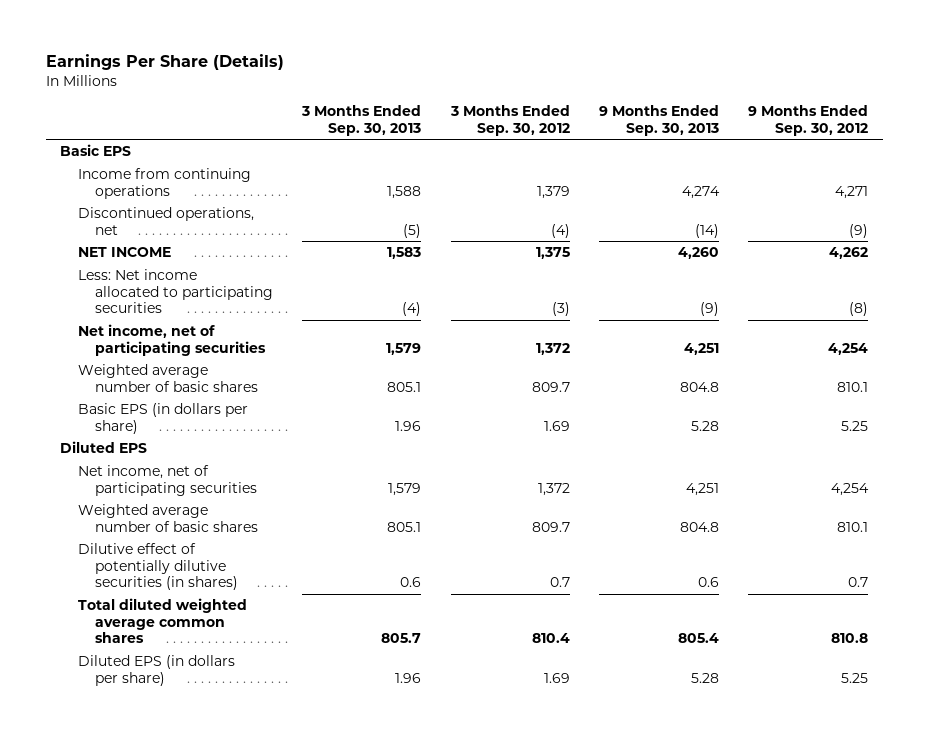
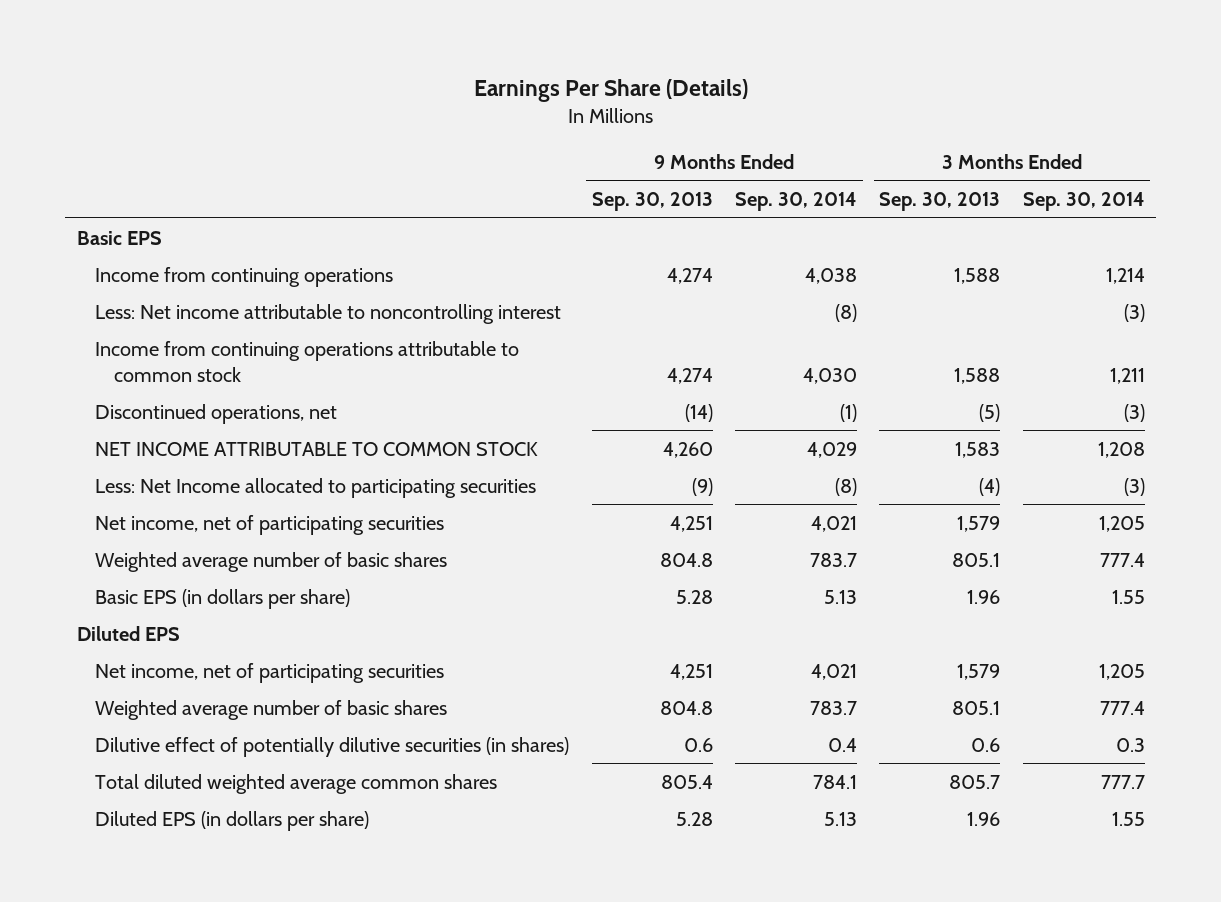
- | 3 Months Ended Sep. 30, 2013 | 3 Months Ended Sep. 30, 2012 | 9 Months Ended Sep. 30, 2013 | 9 Months Ended Sep. 30, 2012
+ | 9 Months Ended Sep. 30, 2013 | 9 Months Ended Sep. 30, 2014 | 3 Months Ended Sep. 30, 2013 | 3 Months Ended Sep. 30, 2014
+ Less: Net income attributable to noncontrolling interest | | (8) | | (3)
+ Income from continuing operations attributable to common stock | 4,274 | 4,030 | 1,588 | 1,211
- NET INCOME | 1,583 | 1,375 | 4,260 | 4,262
- Less: Net income allocated to participating securities | (4) | (3) | (9) | (8)
+ NET INCOME ATTRIBUTABLE TO COMMON STOCK | 4,260 | 4,029 | 1,583 | 1,208
+ Less: Net Income allocated to participating securities | (9) | (8) | (4) | (3)

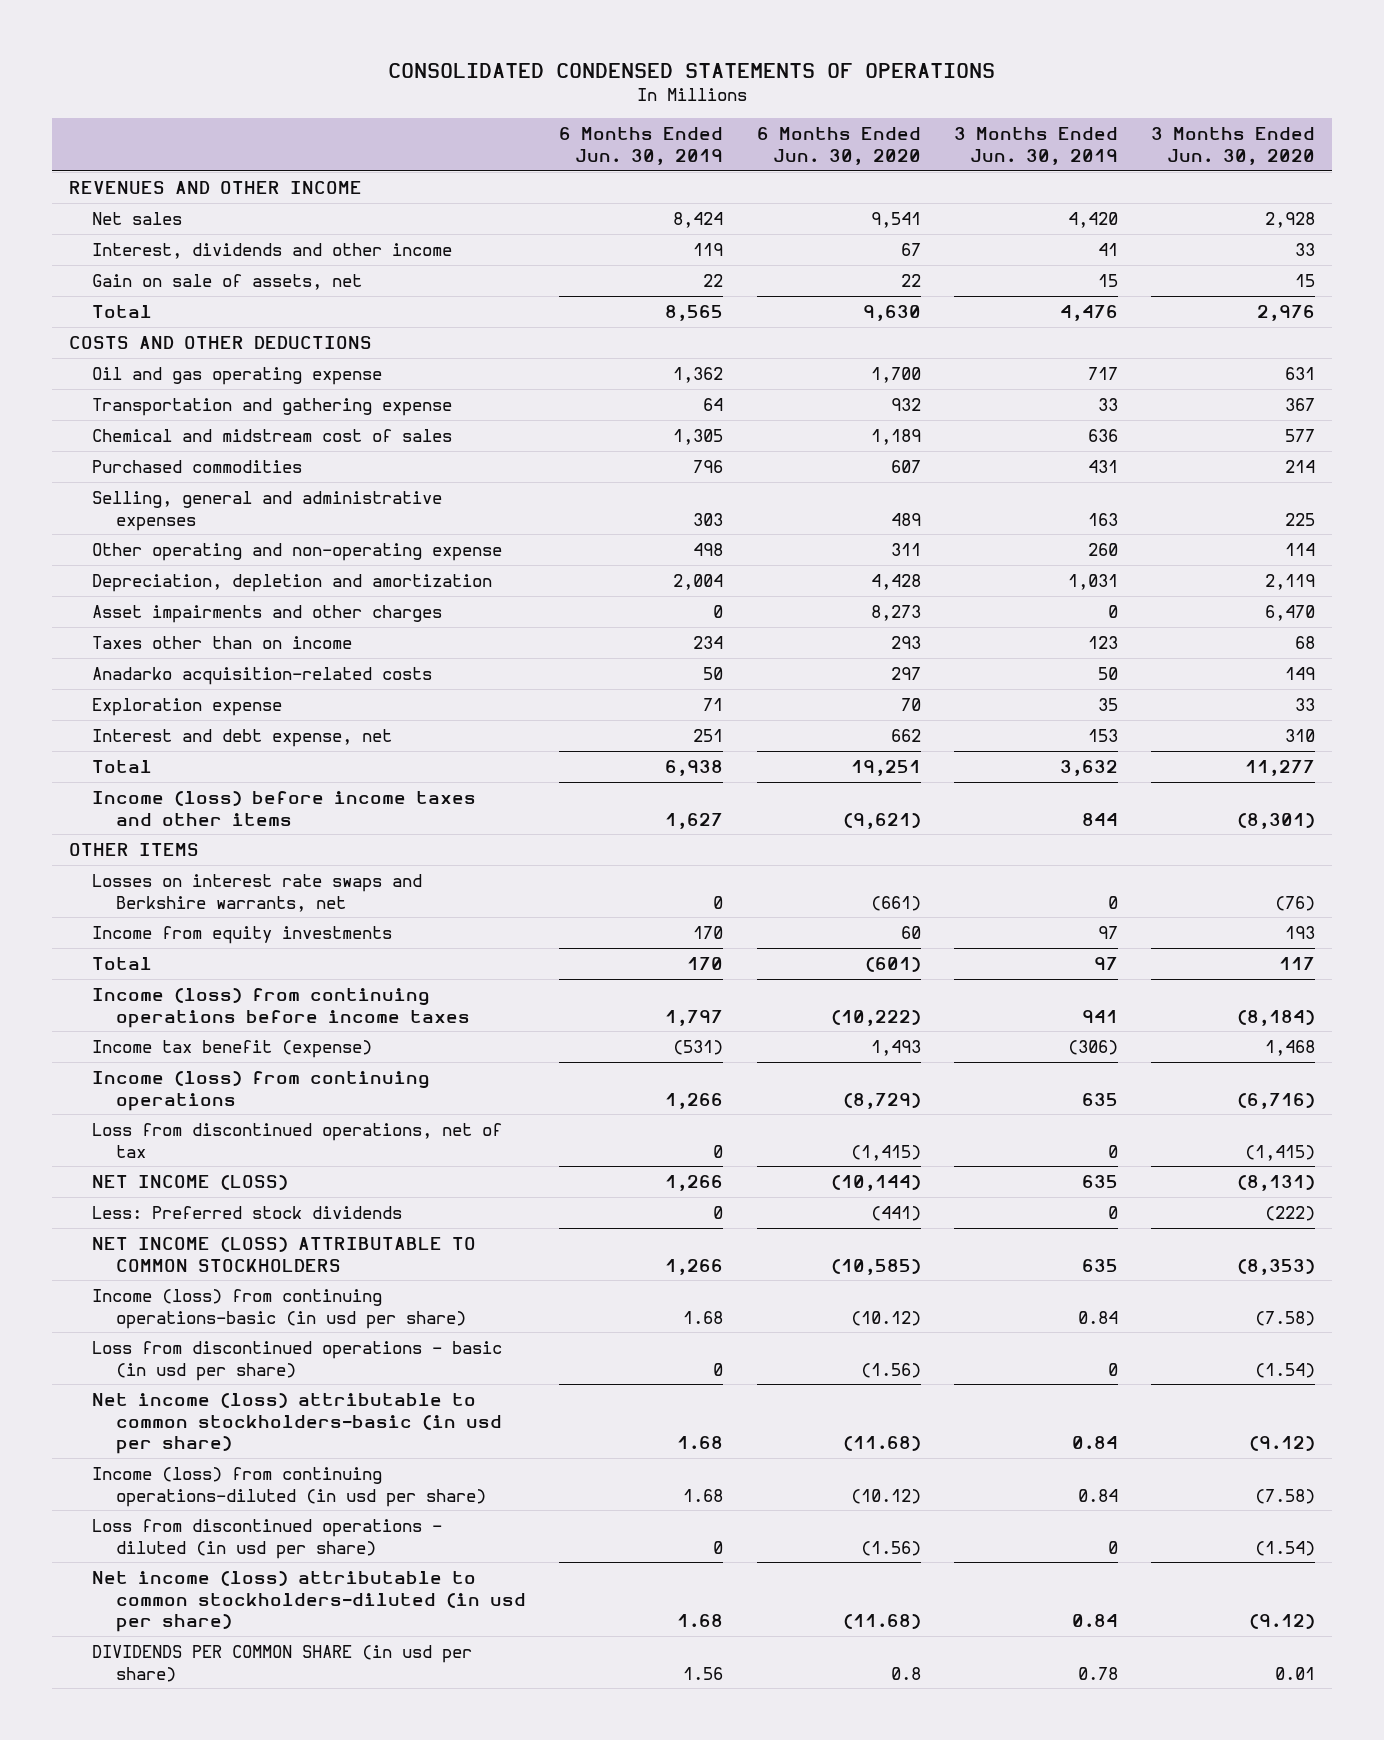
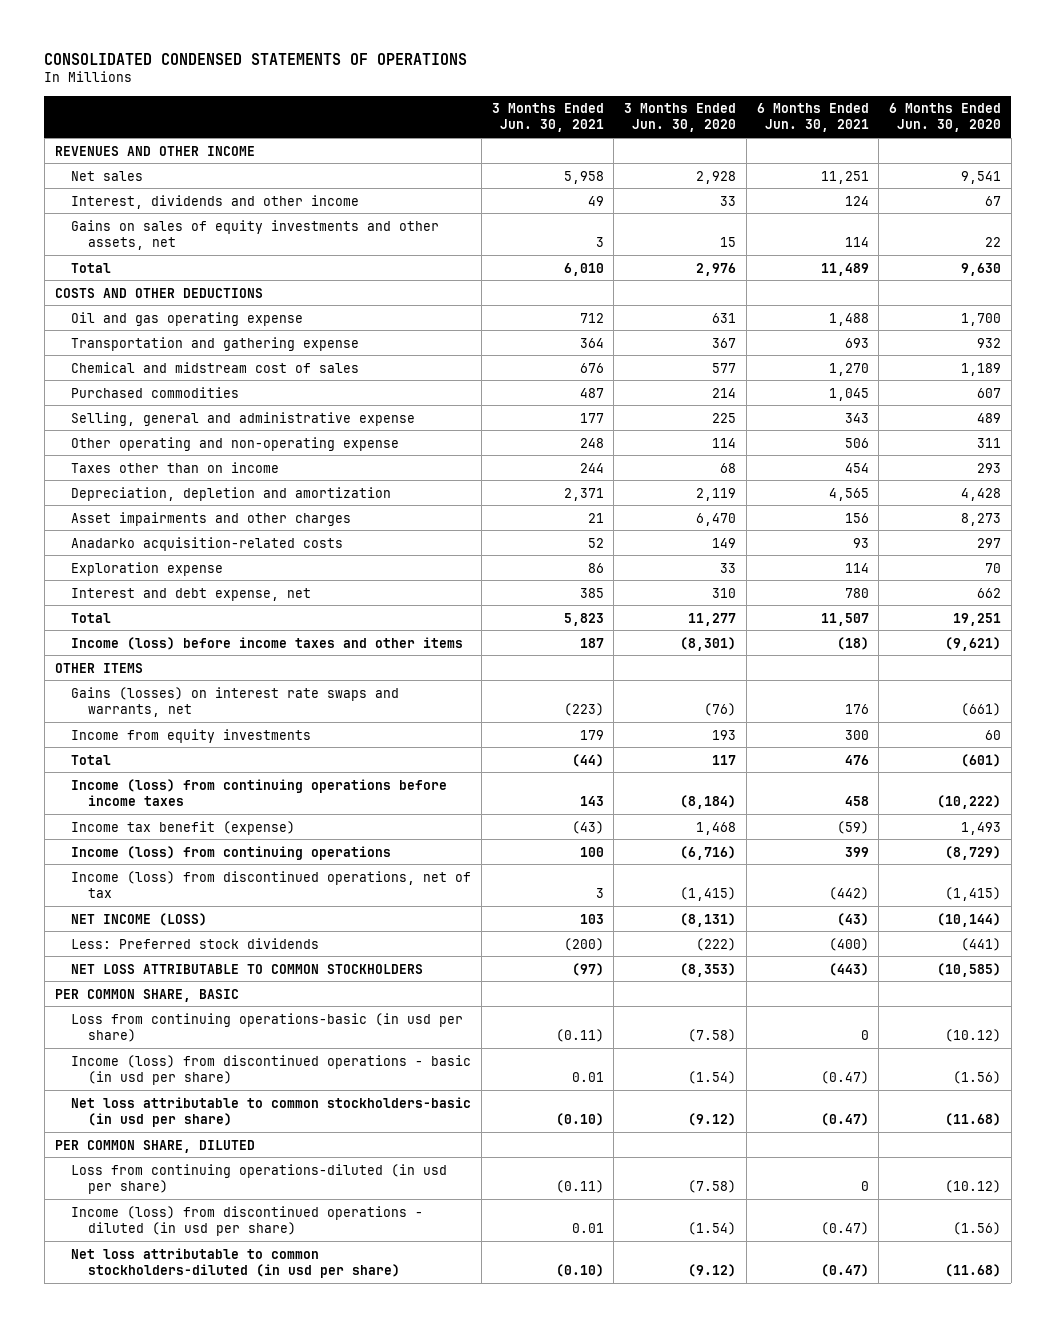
- | 6 Months Ended Jun. 30, 2019 | 6 Months Ended Jun. 30, 2020 | 3 Months Ended Jun. 30, 2019 | 3 Months Ended Jun. 30, 2020
+ | 3 Months Ended Jun. 30, 2021 | 3 Months Ended Jun. 30, 2020 | 6 Months Ended Jun. 30, 2021 | 6 Months Ended Jun. 30, 2020
- Gain on sale of assets, net | 22 | 22 | 15 | 15
+ Gains on sales of equity investments and other assets, net | 3 | 15 | 114 | 22
- Selling, general and administrative expenses | 303 | 489 | 163 | 225
+ Selling, general and administrative expense | 177 | 225 | 343 | 489
moved up: Taxes other than on income | 244 | 68 | 454 | 293
- Losses on interest rate swaps and Berkshire warrants, net | 0 | (661) | 0 | (76)
+ Gains (losses) on interest rate swaps and warrants, net | (223) | (76) | 176 | (661)
- Loss from discontinued operations, net of tax | 0 | (1,415) | 0 | (1,415)
+ Income (loss) from discontinued operations, net of tax | 3 | (1,415) | (442) | (1,415)
- NET INCOME (LOSS) ATTRIBUTABLE TO COMMON STOCKHOLDERS | 1,266 | (10,585) | 635 | (8,353)
- Income (loss) from continuing operations-basic (in usd per share) | 1.68 | (10.12) | 0.84 | (7.58)
- Loss from discontinued operations - basic (in usd per share) | 0 | (1.56) | 0 | (1.54)
- Net income (loss) attributable to common stockholders-basic (in usd per share) | 1.68 | (11.68) | 0.84 | (9.12)
- Income (loss) from continuing operations-diluted (in usd per share) | 1.68 | (10.12) | 0.84 | (7.58)
- Loss from discontinued operations - diluted (in usd per share) | 0 | (1.56) | 0 | (1.54)
- Net income (loss) attributable to common stockholders-diluted (in usd per share) | 1.68 | (11.68) | 0.84 | (9.12)
- DIVIDENDS PER COMMON SHARE (in usd per share) | 1.56 | 0.8 | 0.78 | 0.01
+ NET LOSS ATTRIBUTABLE TO COMMON STOCKHOLDERS | (97) | (8,353) | (443) | (10,585)
+ PER COMMON SHARE, BASIC
+ Loss from continuing operations-basic (in usd per share) | (0.11) | (7.58) | 0 | (10.12)
+ Income (loss) from discontinued operations - basic (in usd per share) | 0.01 | (1.54) | (0.47) | (1.56)
+ Net loss attributable to common stockholders-basic (in usd per share) | (0.10) | (9.12) | (0.47) | (11.68)
+ PER COMMON SHARE, DILUTED
+ Loss from continuing operations-diluted (in usd per share) | (0.11) | (7.58) | 0 | (10.12)
+ Income (loss) from discontinued operations - diluted (in usd per share) | 0.01 | (1.54) | (0.47) | (1.56)
+ Net loss attributable to common stockholders-diluted (in usd per share) | (0.10) | (9.12) | (0.47) | (11.68)

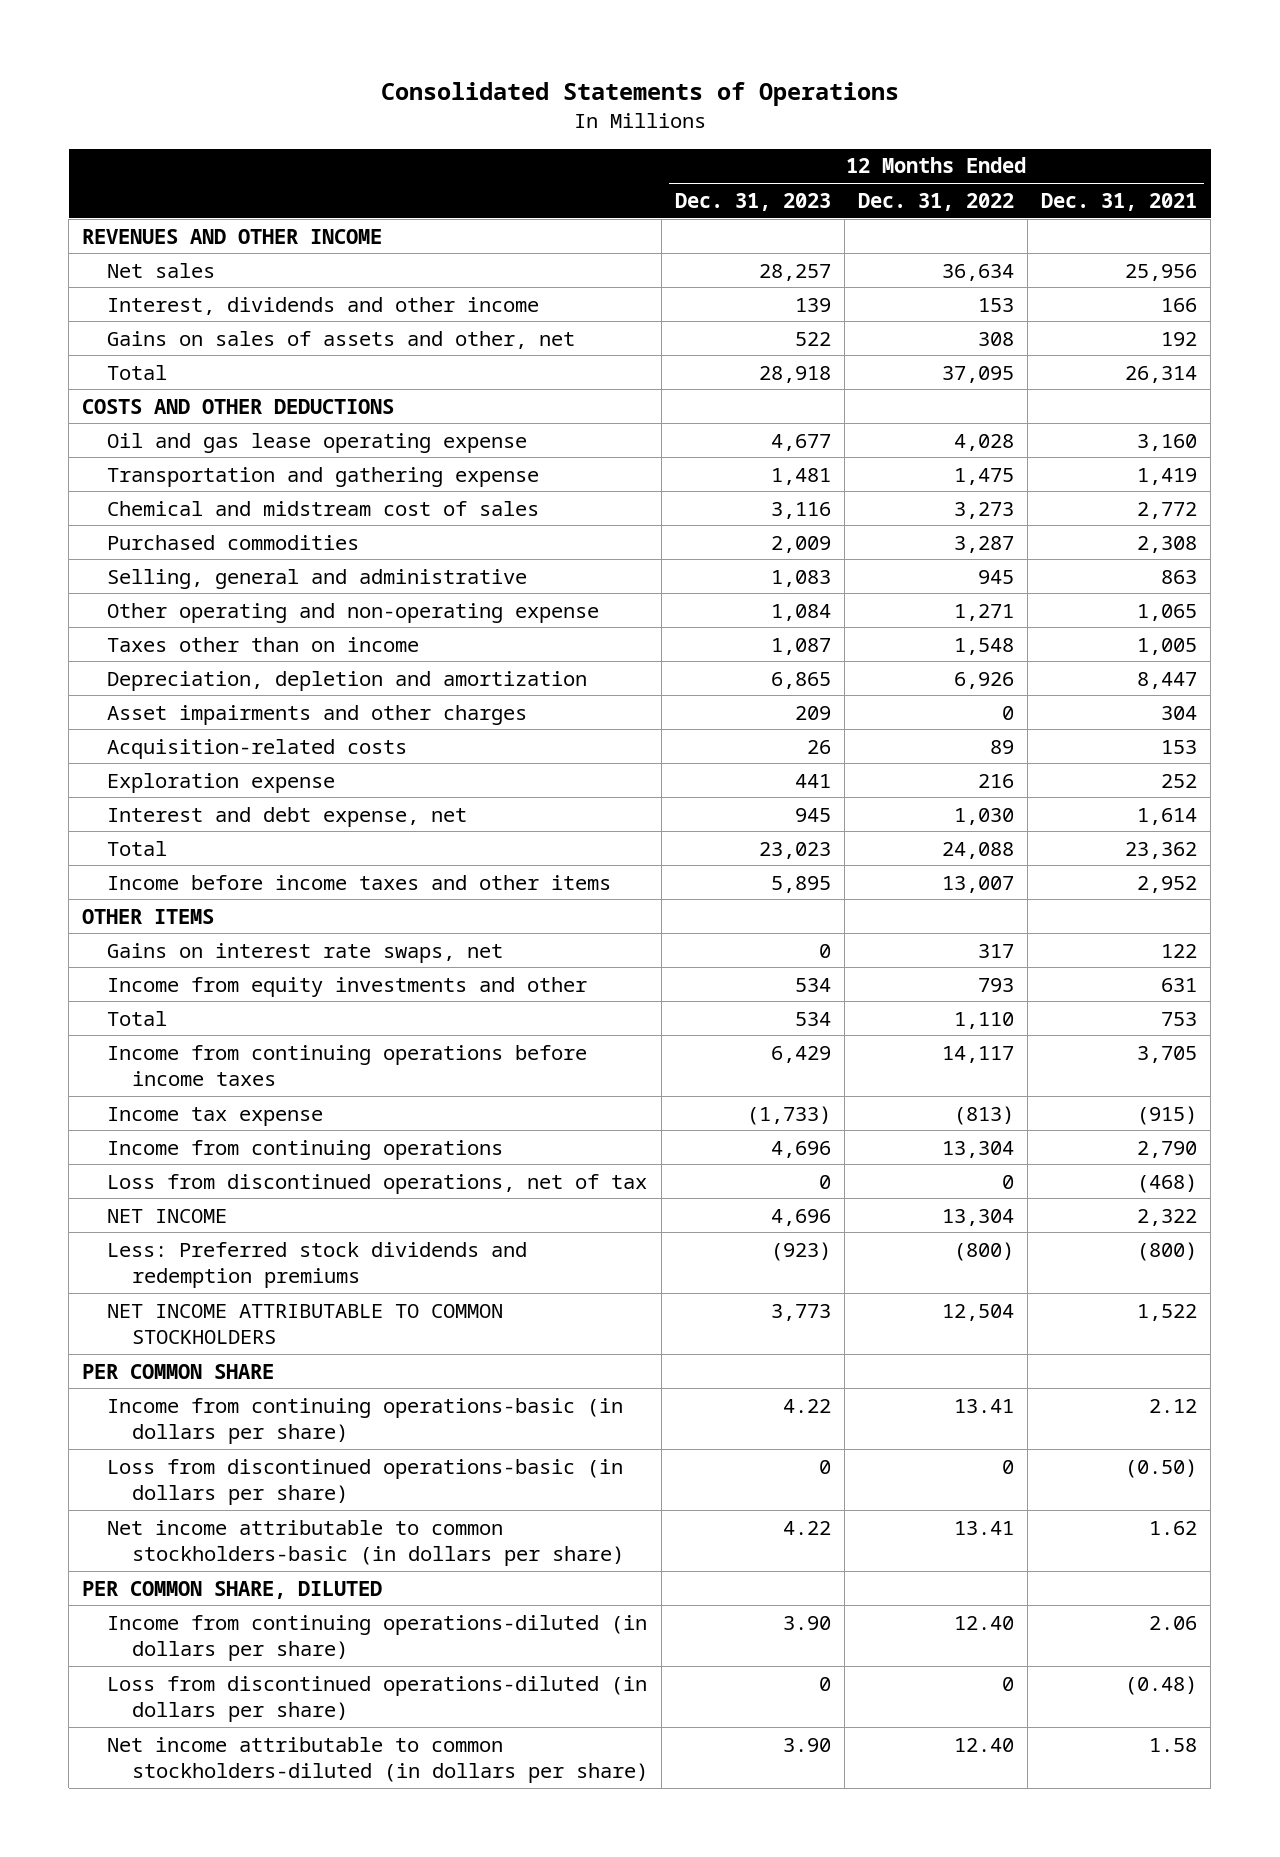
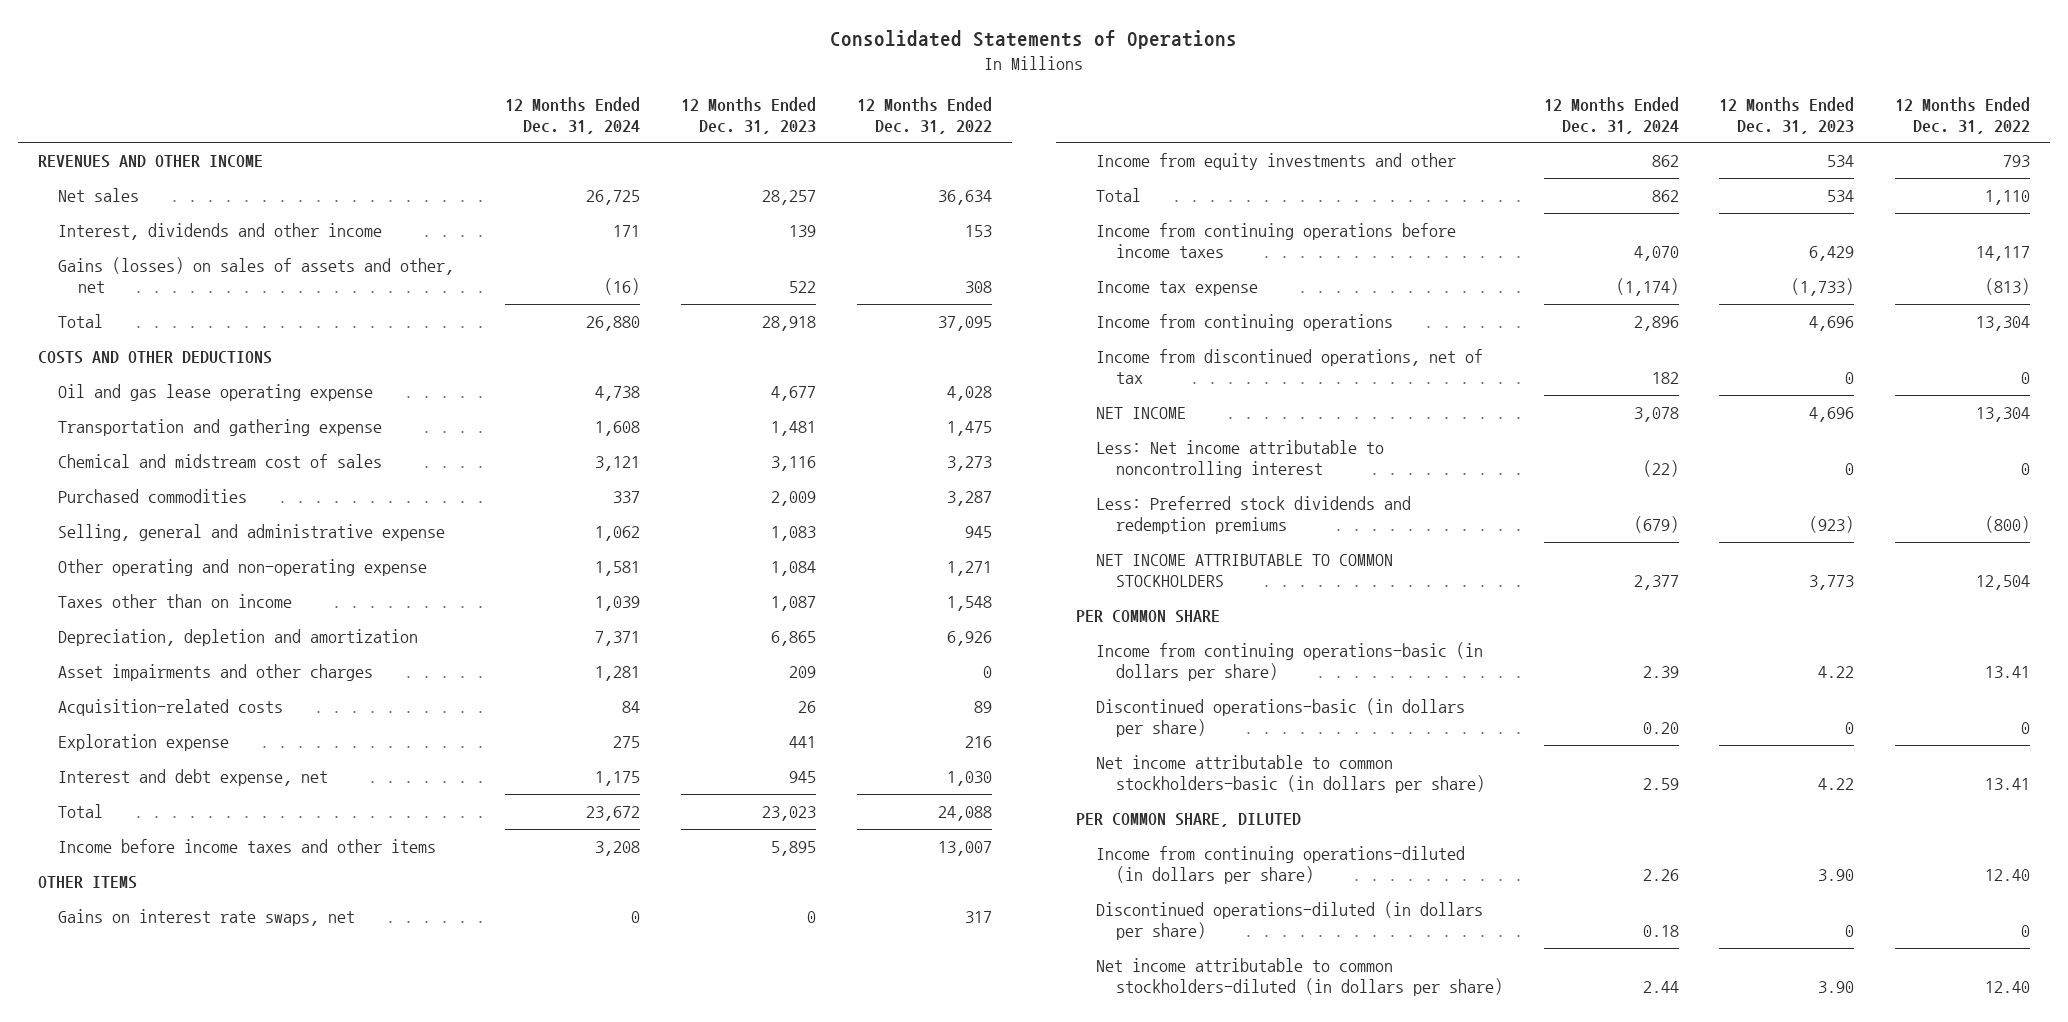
- | 12 Months Ended Dec. 31, 2023 | 12 Months Ended Dec. 31, 2022 | 12 Months Ended Dec. 31, 2021
+ | 12 Months Ended Dec. 31, 2024 | 12 Months Ended Dec. 31, 2023 | 12 Months Ended Dec. 31, 2022
- Gains on sales of assets and other, net | 522 | 308 | 192
+ Gains (losses) on sales of assets and other, net | (16) | 522 | 308
- Selling, general and administrative | 1,083 | 945 | 863
+ Selling, general and administrative expense | 1,062 | 1,083 | 945
- Loss from discontinued operations, net of tax | 0 | 0 | (468)
+ Income from discontinued operations, net of tax | 182 | 0 | 0
+ Less: Net income attributable to noncontrolling interest | (22) | 0 | 0
- Loss from discontinued operations-basic (in dollars per share) | 0 | 0 | (0.50)
+ Discontinued operations-basic (in dollars per share) | 0.20 | 0 | 0
- Loss from discontinued operations-diluted (in dollars per share) | 0 | 0 | (0.48)
+ Discontinued operations-diluted (in dollars per share) | 0.18 | 0 | 0

